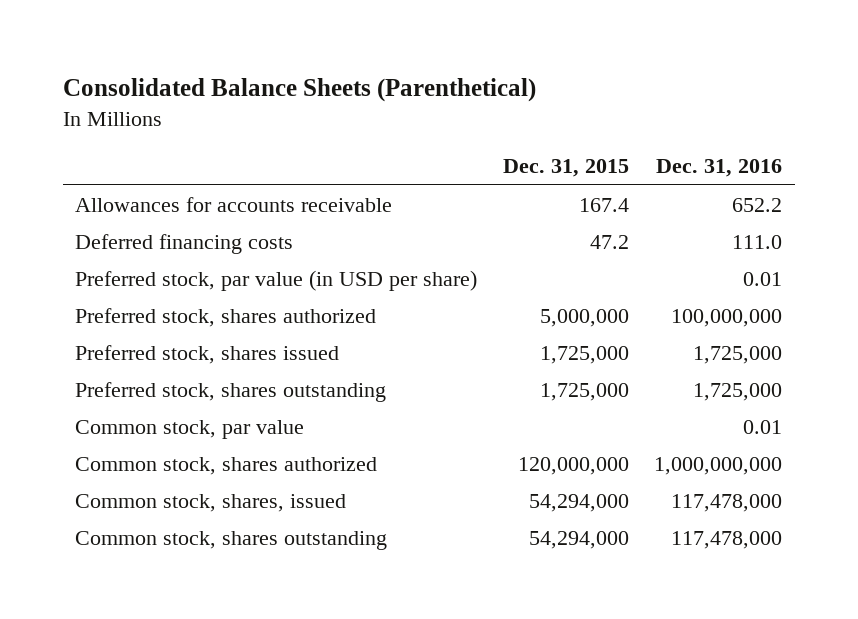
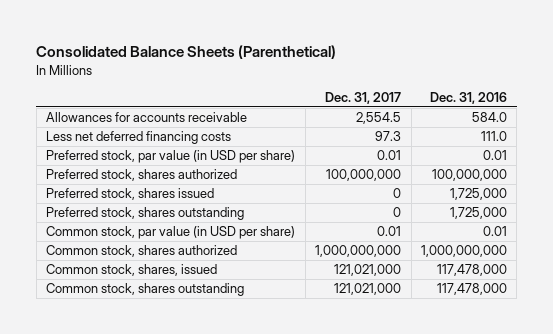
- | Dec. 31, 2015 | Dec. 31, 2016
+ | Dec. 31, 2017 | Dec. 31, 2016
- Allowances for accounts receivable | 167.4 | 652.2
- Deferred financing costs | 47.2 | 111.0
+ Allowances for accounts receivable | 2,554.5 | 584.0
+ Less net deferred financing costs | 97.3 | 111.0
- Common stock, par value | | 0.01
+ Common stock, par value (in USD per share) | 0.01 | 0.01

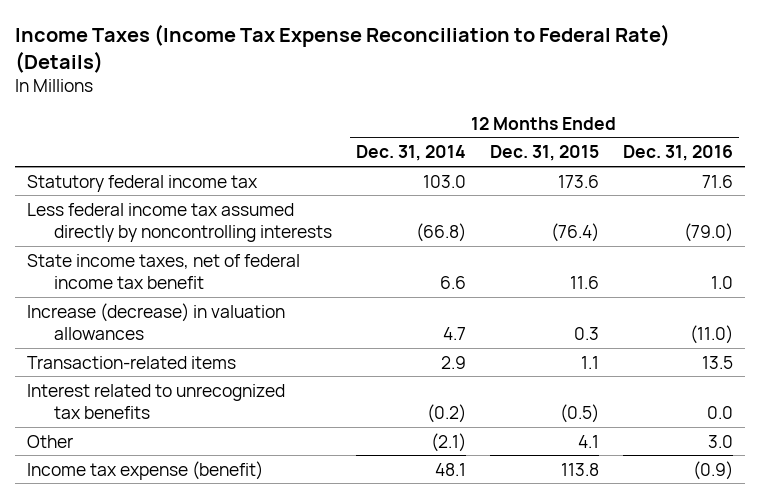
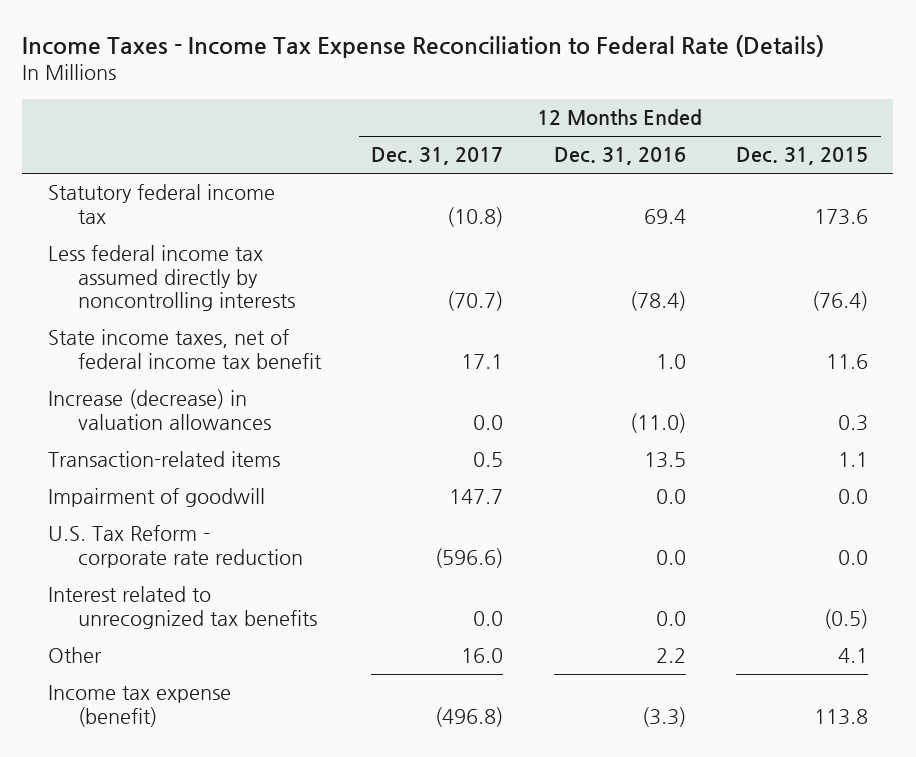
- Income Taxes (Income Tax Expense Reconciliation to Federal Rate) (Details)
+ Income Taxes - Income Tax Expense Reconciliation to Federal Rate (Details)
- | 12 Months Ended Dec. 31, 2014 | 12 Months Ended Dec. 31, 2015 | 12 Months Ended Dec. 31, 2016
+ | 12 Months Ended Dec. 31, 2017 | 12 Months Ended Dec. 31, 2016 | 12 Months Ended Dec. 31, 2015
- Statutory federal income tax | 103.0 | 173.6 | 71.6
- Less federal income tax assumed directly by noncontrolling interests | (66.8) | (76.4) | (79.0)
+ Statutory federal income tax | (10.8) | 69.4 | 173.6
+ Less federal income tax assumed directly by noncontrolling interests | (70.7) | (78.4) | (76.4)
+ Impairment of goodwill | 147.7 | 0.0 | 0.0
+ U.S. Tax Reform - corporate rate reduction | (596.6) | 0.0 | 0.0
- Other | (2.1) | 4.1 | 3.0
- Income tax expense (benefit) | 48.1 | 113.8 | (0.9)
+ Other | 16.0 | 2.2 | 4.1
+ Income tax expense (benefit) | (496.8) | (3.3) | 113.8

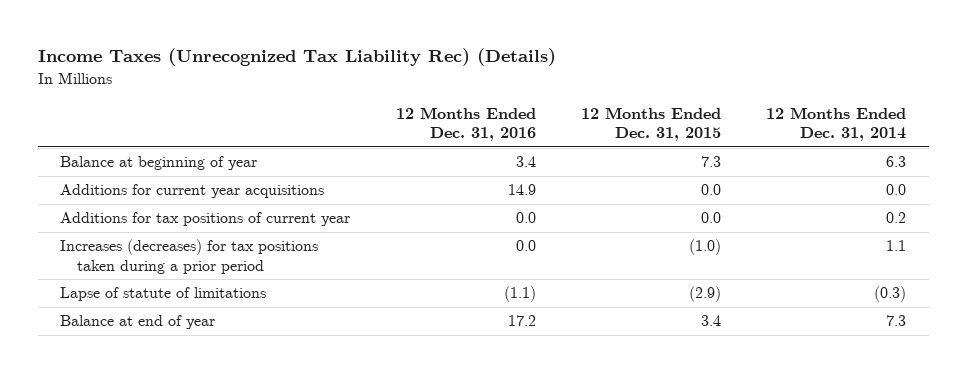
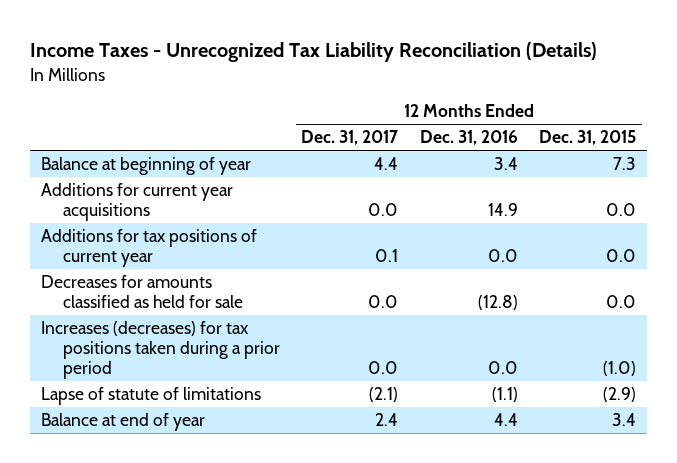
- Income Taxes (Unrecognized Tax Liability Rec) (Details)
+ Income Taxes - Unrecognized Tax Liability Reconciliation (Details)
- | 12 Months Ended Dec. 31, 2016 | 12 Months Ended Dec. 31, 2015 | 12 Months Ended Dec. 31, 2014
+ | 12 Months Ended Dec. 31, 2017 | 12 Months Ended Dec. 31, 2016 | 12 Months Ended Dec. 31, 2015
+ Decreases for amounts classified as held for sale | 0.0 | (12.8) | 0.0
- Balance at end of year | 17.2 | 3.4 | 7.3
+ Balance at end of year | 2.4 | 4.4 | 3.4

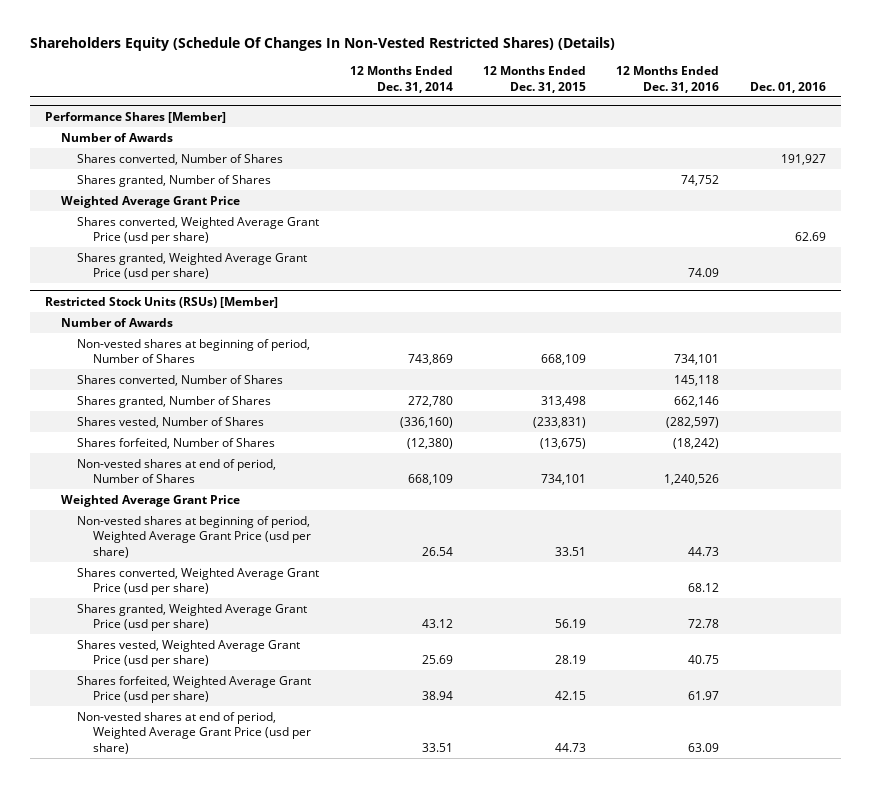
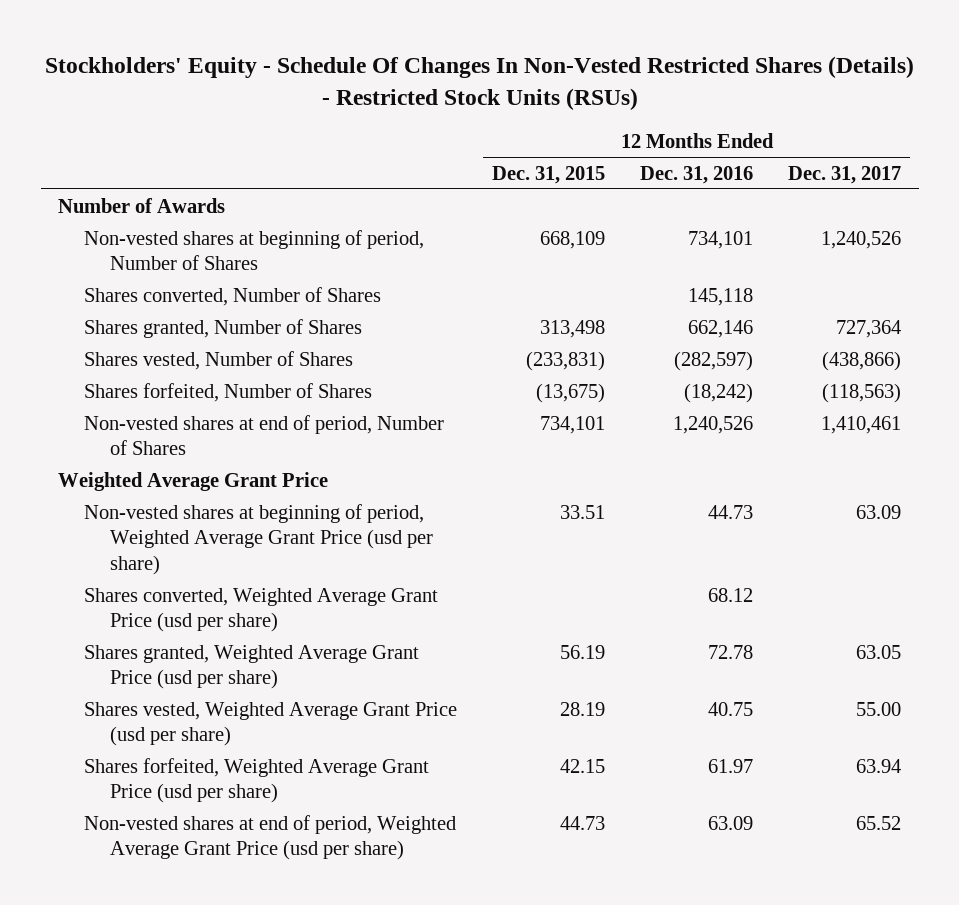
- Shareholders Equity (Schedule Of Changes In Non-Vested Restricted Shares) (Details)
+ Stockholders' Equity - Schedule Of Changes In Non-Vested Restricted Shares (Details) - Restricted Stock Units (RSUs)
- | 12 Months Ended Dec. 31, 2014 | 12 Months Ended Dec. 31, 2015 | 12 Months Ended Dec. 31, 2016 | Dec. 01, 2016
+ | 12 Months Ended Dec. 31, 2015 | 12 Months Ended Dec. 31, 2016 | 12 Months Ended Dec. 31, 2017
- Performance Shares [Member]
- Shares converted, Number of Shares | | | | 191,927
- Shares granted, Number of Shares | | | 74,752 |
- Weighted Average Grant Price
- Shares converted, Weighted Average Grant Price (usd per share) | | | | 62.69
- Shares granted, Weighted Average Grant Price (usd per share) | | | 74.09 |
- Restricted Stock Units (RSUs) [Member]
- Number of Awards

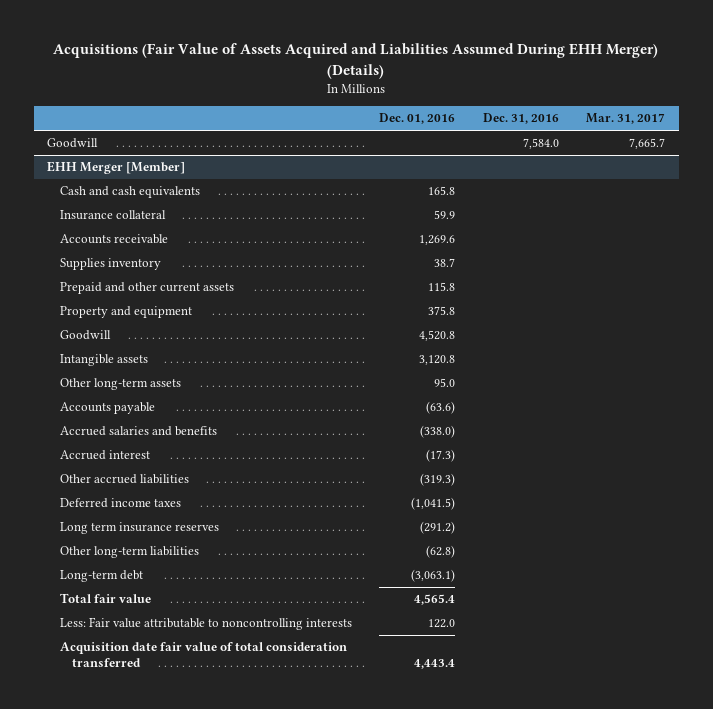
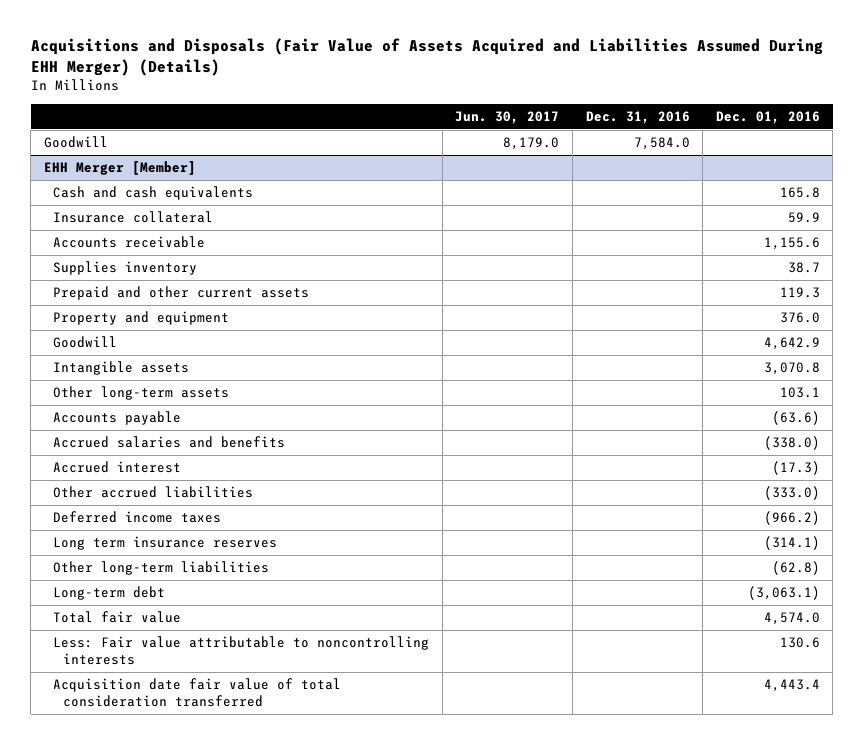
- Acquisitions (Fair Value of Assets Acquired and Liabilities Assumed During EHH Merger) (Details)
+ Acquisitions and Disposals (Fair Value of Assets Acquired and Liabilities Assumed During EHH Merger) (Details)
- | Dec. 01, 2016 | Dec. 31, 2016 | Mar. 31, 2017
+ | Jun. 30, 2017 | Dec. 31, 2016 | Dec. 01, 2016
@ EHH Merger [Member]
- Accounts receivable | 1,269.6 | |
+ Accounts receivable | | | 1,155.6
- Prepaid and other current assets | 115.8 | |
- Property and equipment | 375.8 | |
- Goodwill | 4,520.8 | |
- Intangible assets | 3,120.8 | |
- Other long-term assets | 95.0 | |
+ Prepaid and other current assets | | | 119.3
+ Property and equipment | | | 376.0
+ Goodwill | | | 4,642.9
+ Intangible assets | | | 3,070.8
+ Other long-term assets | | | 103.1
- Other accrued liabilities | (319.3) | |
- Deferred income taxes | (1,041.5) | |
- Long term insurance reserves | (291.2) | |
+ Other accrued liabilities | | | (333.0)
+ Deferred income taxes | | | (966.2)
+ Long term insurance reserves | | | (314.1)
- Total fair value | 4,565.4 | |
- Less: Fair value attributable to noncontrolling interests | 122.0 | |
+ Total fair value | | | 4,574.0
+ Less: Fair value attributable to noncontrolling interests | | | 130.6

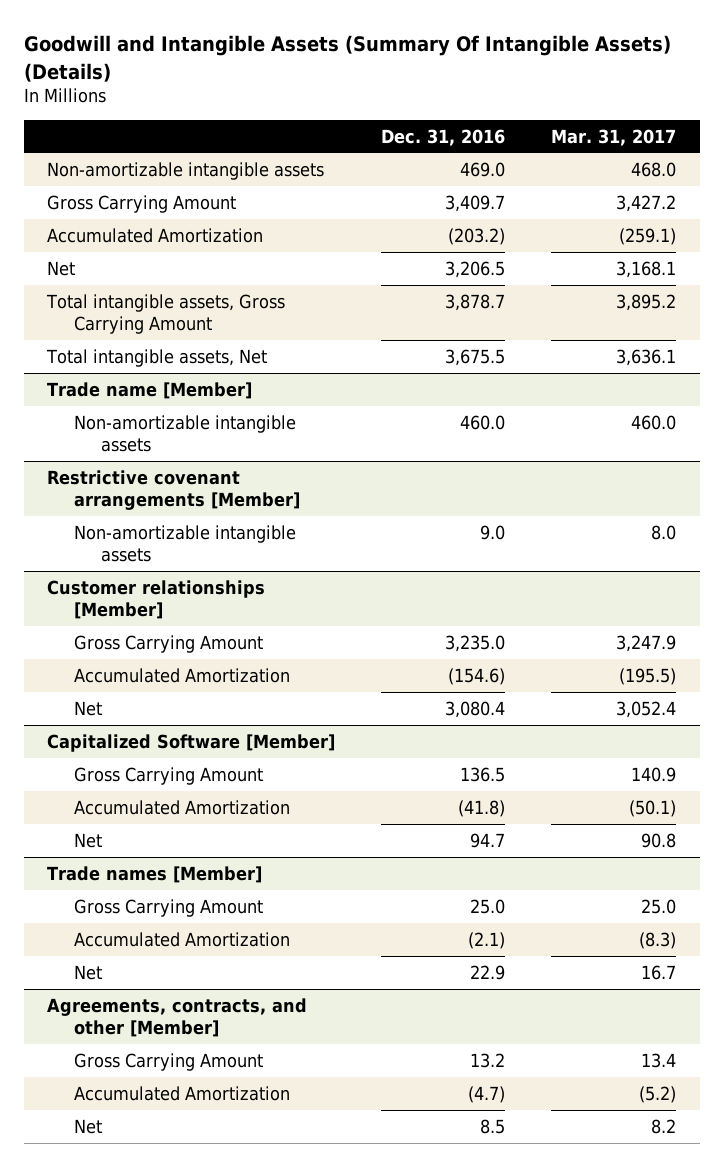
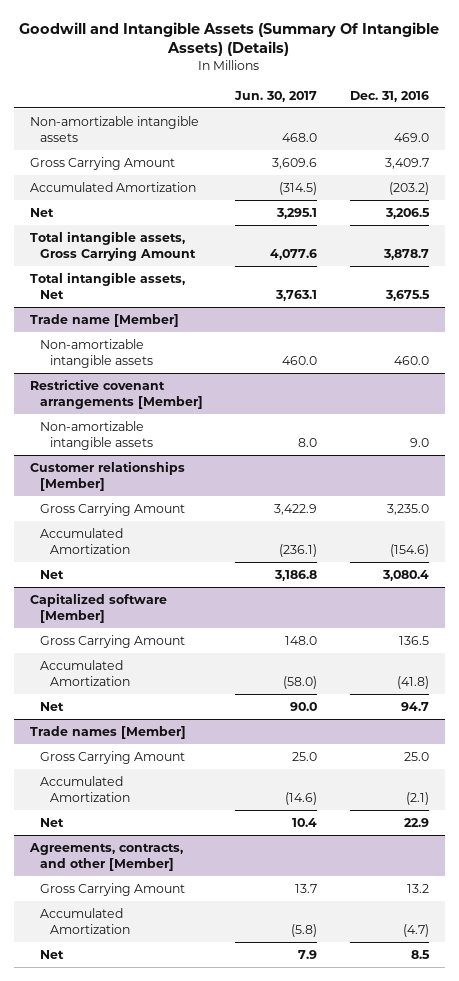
- | Dec. 31, 2016 | Mar. 31, 2017
+ | Jun. 30, 2017 | Dec. 31, 2016
- Capitalized Software [Member]
+ Capitalized software [Member]

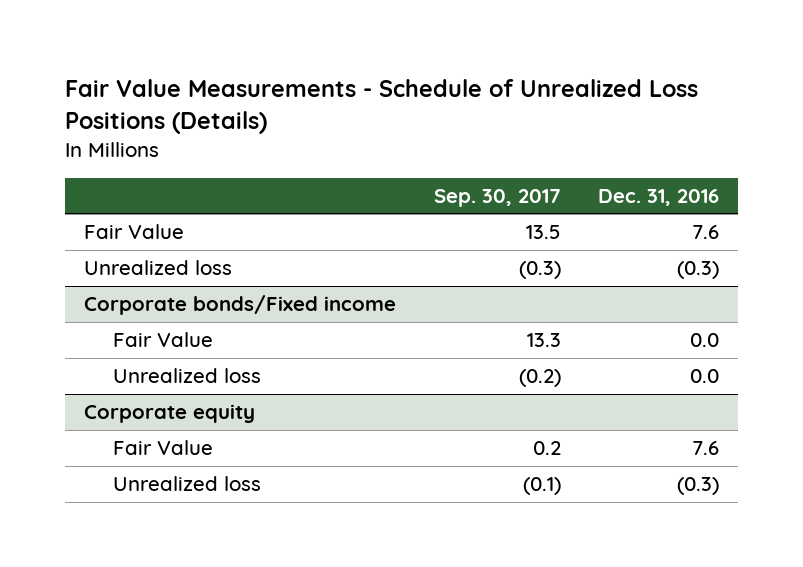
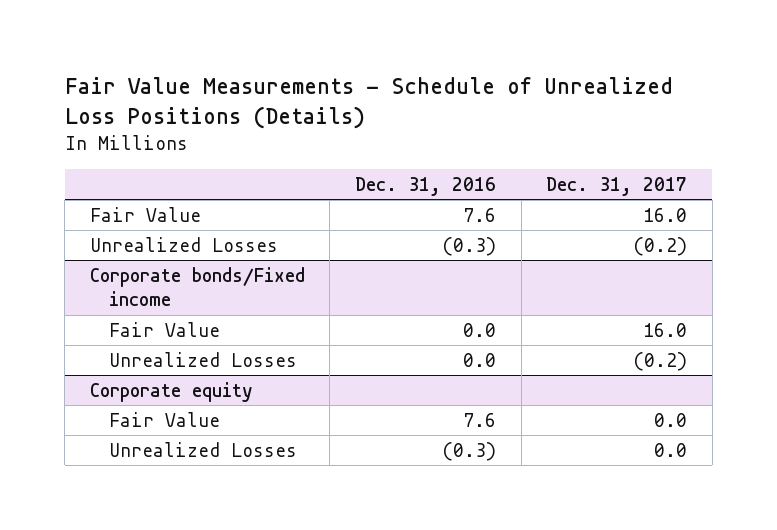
- | Sep. 30, 2017 | Dec. 31, 2016
+ | Dec. 31, 2016 | Dec. 31, 2017
- Unrealized loss | (0.3) | (0.3)
+ Unrealized Losses | (0.3) | (0.2)
@ Corporate bonds/Fixed income
- Unrealized loss | (0.2) | 0.0
+ Unrealized Losses | 0.0 | (0.2)
@ Corporate equity
- Unrealized loss | (0.1) | (0.3)
+ Unrealized Losses | (0.3) | 0.0

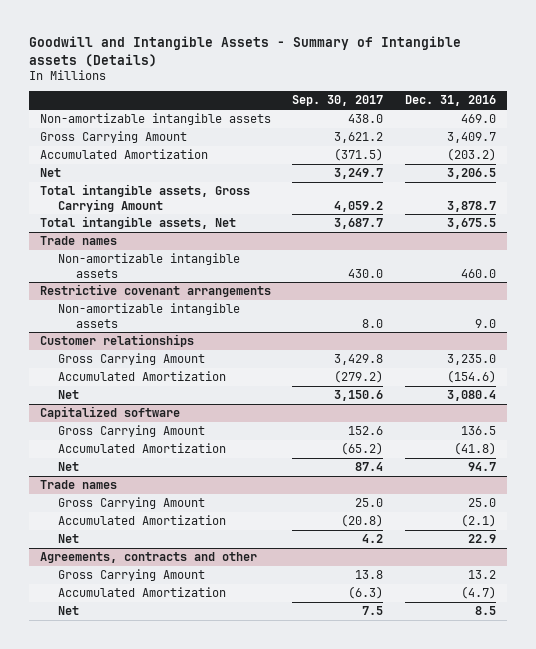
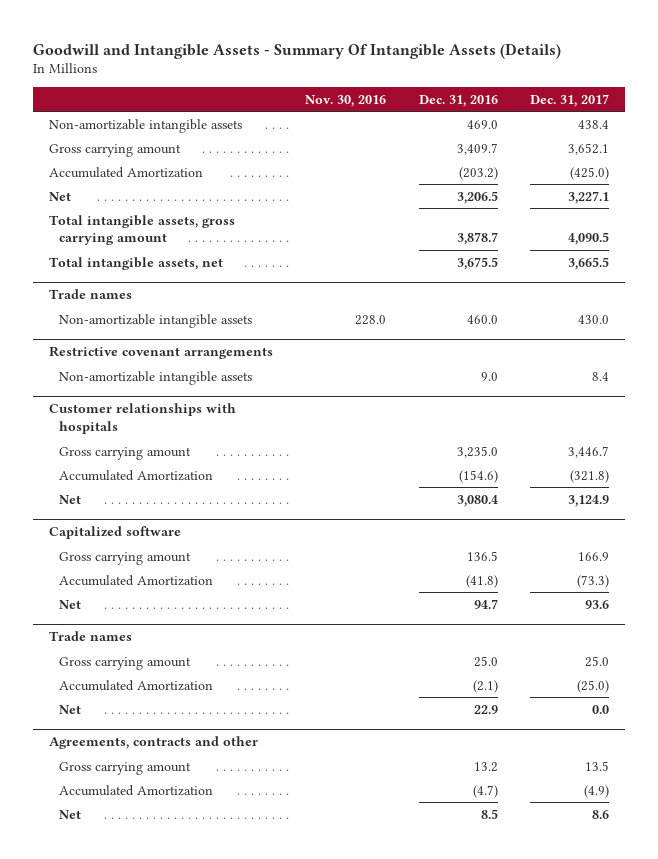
- Goodwill and Intangible Assets - Summary of Intangible assets (Details)
+ Goodwill and Intangible Assets - Summary Of Intangible Assets (Details)
- | Sep. 30, 2017 | Dec. 31, 2016
+ | Nov. 30, 2016 | Dec. 31, 2016 | Dec. 31, 2017
- Gross Carrying Amount | 3,621.2 | 3,409.7
+ Gross carrying amount | | 3,409.7 | 3,652.1
- Total intangible assets, Gross Carrying Amount | 4,059.2 | 3,878.7
- Total intangible assets, Net | 3,687.7 | 3,675.5
+ Total intangible assets, gross carrying amount | | 3,878.7 | 4,090.5
+ Total intangible assets, net | | 3,675.5 | 3,665.5
- Customer relationships
- Gross Carrying Amount | 3,429.8 | 3,235.0
+ Customer relationships with hospitals
+ Gross carrying amount | | 3,235.0 | 3,446.7
@ Capitalized software
- Gross Carrying Amount | 152.6 | 136.5
+ Gross carrying amount | | 136.5 | 166.9
@ Trade names
- Gross Carrying Amount | 25.0 | 25.0
+ Gross carrying amount | | 25.0 | 25.0
@ Agreements, contracts and other
- Gross Carrying Amount | 13.8 | 13.2
+ Gross carrying amount | | 13.2 | 13.5

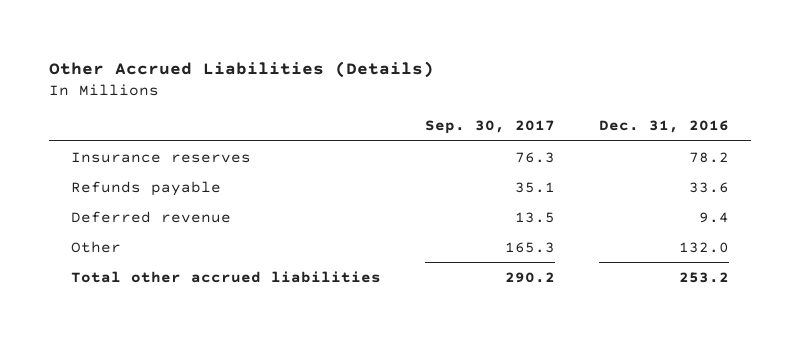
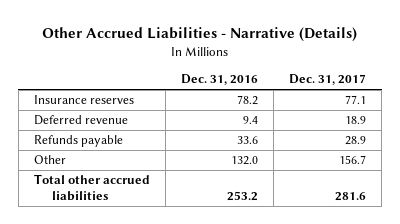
- Other Accrued Liabilities (Details)
+ Other Accrued Liabilities - Narrative (Details)
- | Sep. 30, 2017 | Dec. 31, 2016
+ | Dec. 31, 2016 | Dec. 31, 2017
moved down: Refunds payable | 33.6 | 28.9

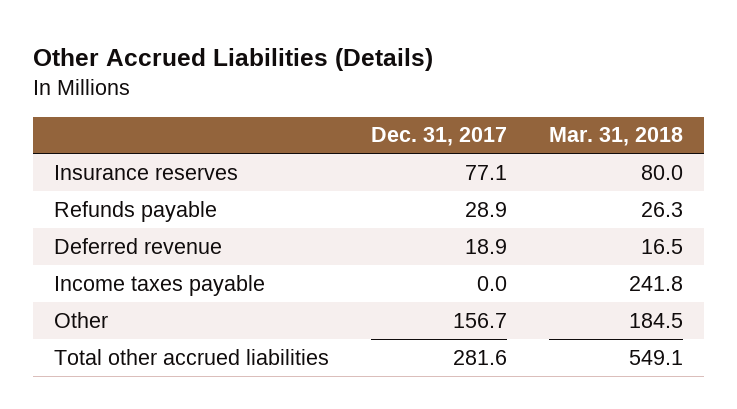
- Other Accrued Liabilities - Narrative (Details)
+ Other Accrued Liabilities (Details)
- | Dec. 31, 2016 | Dec. 31, 2017
+ | Dec. 31, 2017 | Mar. 31, 2018
moved down: Deferred revenue | 18.9 | 16.5
+ Income taxes payable | 0.0 | 241.8

